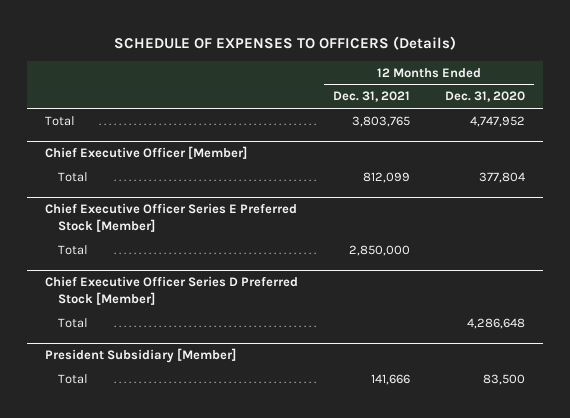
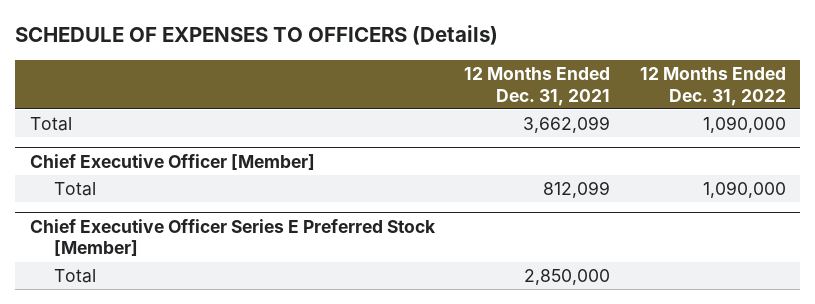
- | 12 Months Ended Dec. 31, 2021 | 12 Months Ended Dec. 31, 2020
+ | 12 Months Ended Dec. 31, 2021 | 12 Months Ended Dec. 31, 2022
- Total | 3,803,765 | 4,747,952
+ Total | 3,662,099 | 1,090,000
- Chief Executive Officer Series D Preferred Stock [Member]
- Total | | 4,286,648
- President Subsidiary [Member]
- Total | 141,666 | 83,500

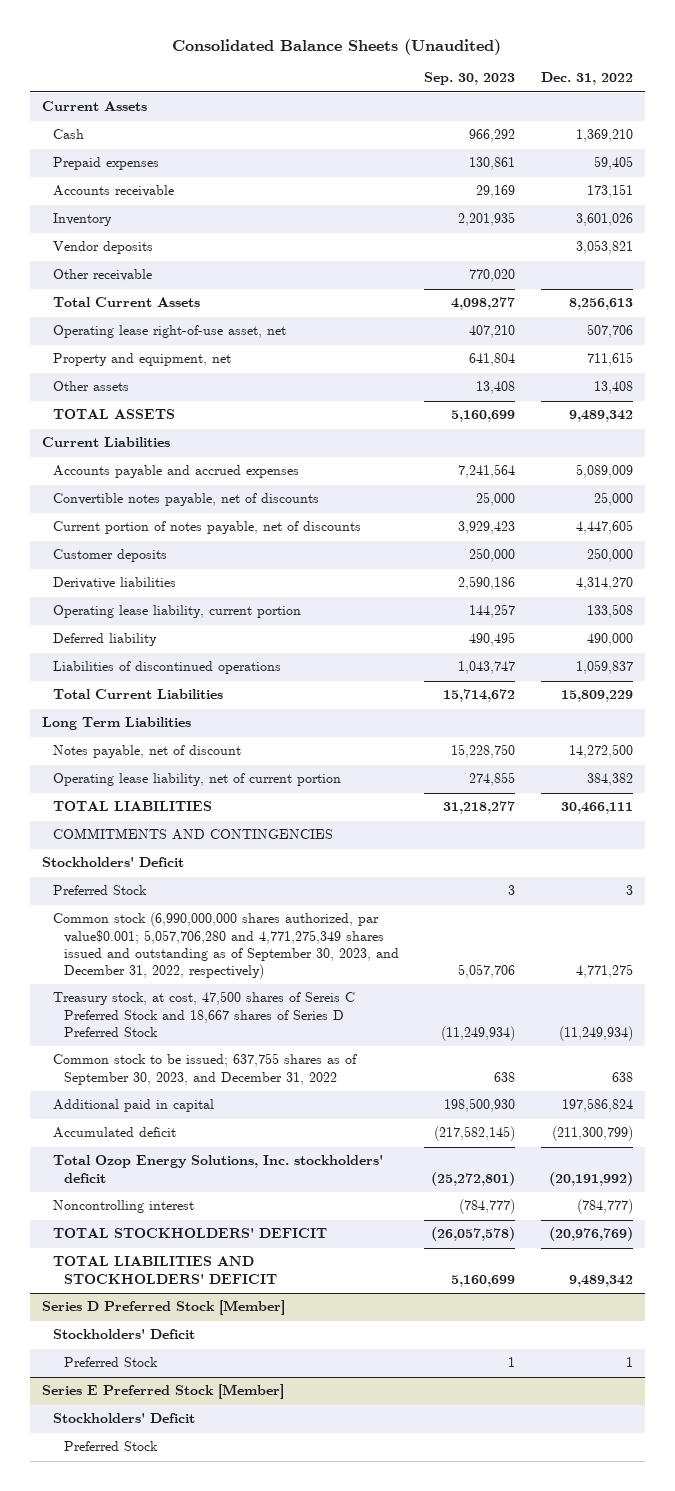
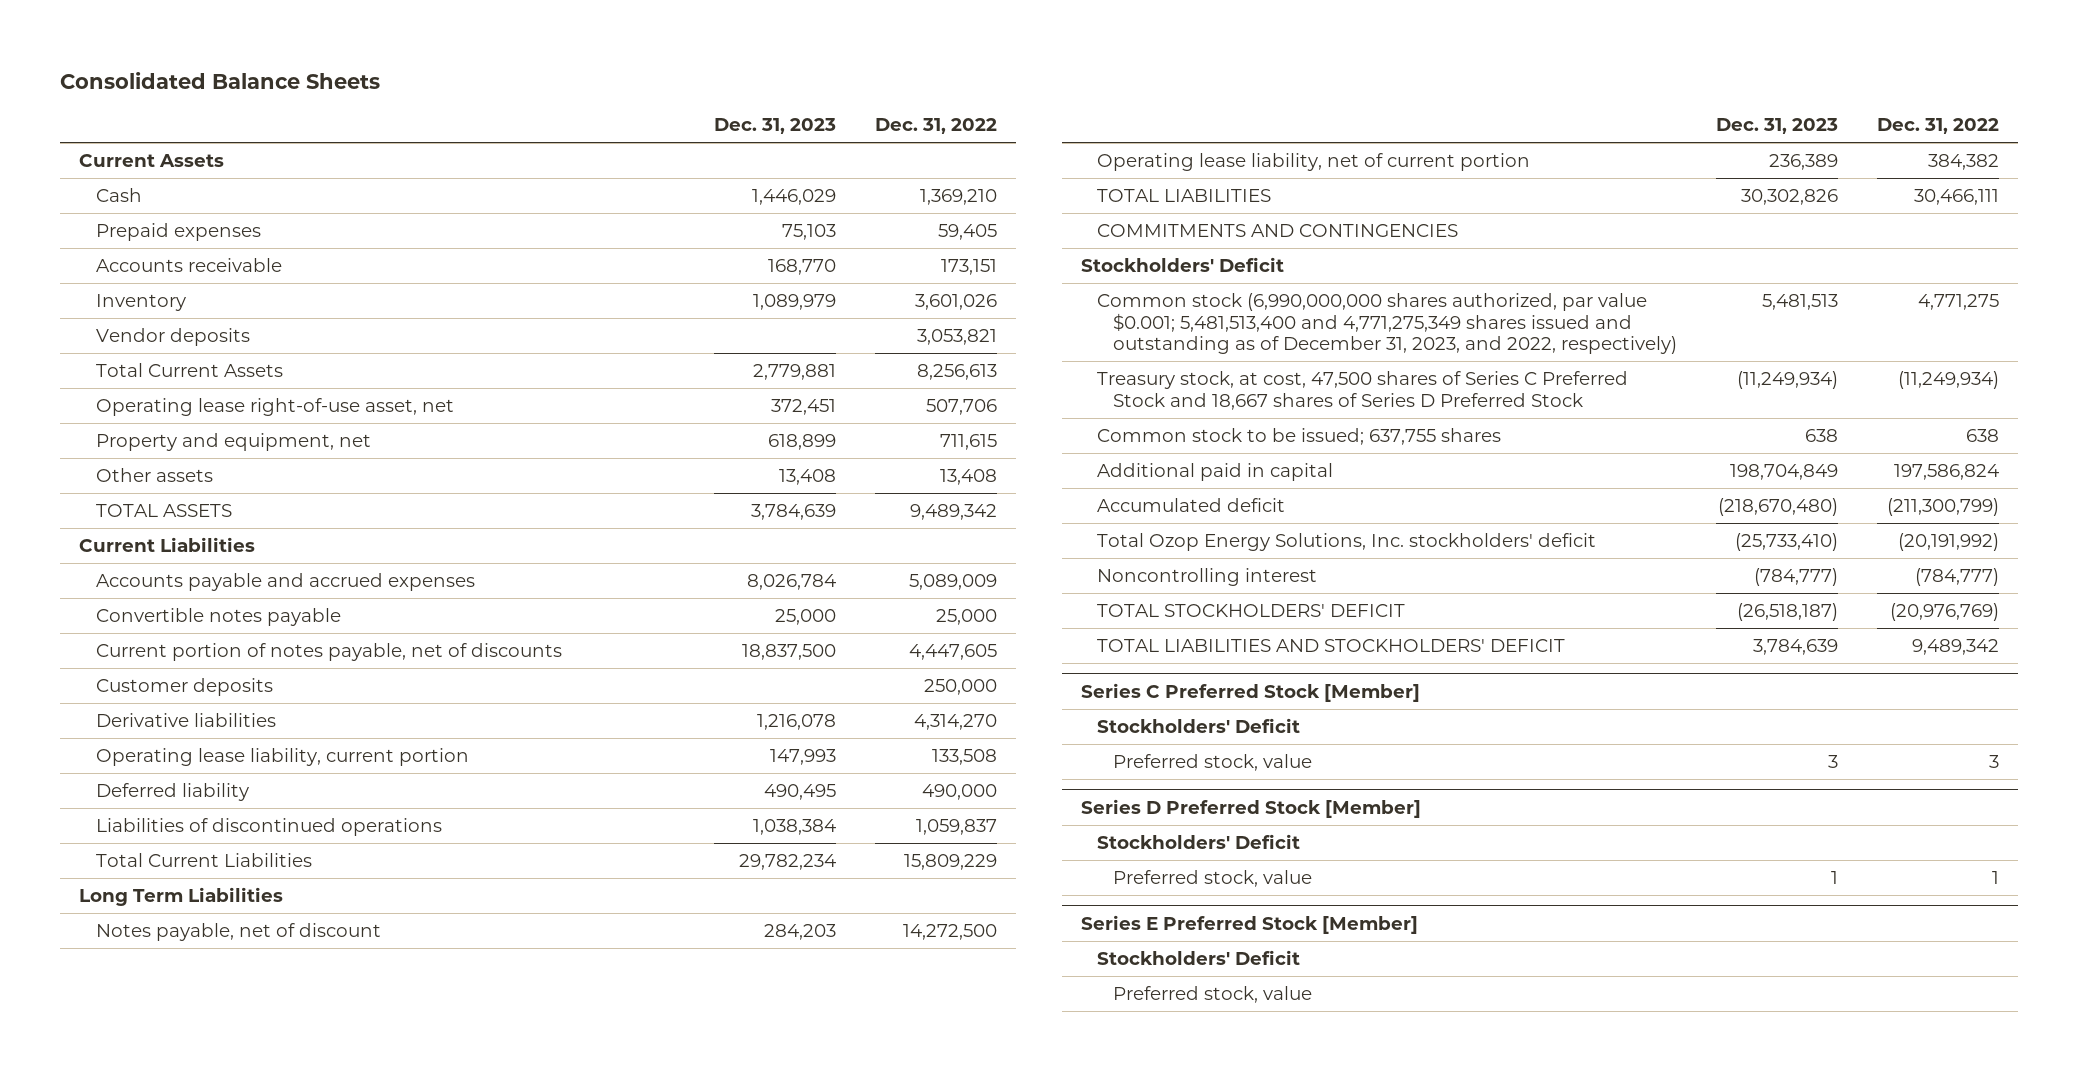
- Consolidated Balance Sheets (Unaudited)
+ Consolidated Balance Sheets
- | Sep. 30, 2023 | Dec. 31, 2022
+ | Dec. 31, 2023 | Dec. 31, 2022
- Other receivable | 770,020 |
- Convertible notes payable, net of discounts | 25,000 | 25,000
+ Convertible notes payable | 25,000 | 25,000
- Preferred Stock | 3 | 3
- Common stock (6,990,000,000 shares authorized, par value$0.001; 5,057,706,280 and 4,771,275,349 shares issued and outstanding as of September 30, 2023, and December 31, 2022, respectively) | 5,057,706 | 4,771,275
- Treasury stock, at cost, 47,500 shares of Sereis C Preferred Stock and 18,667 shares of Series D Preferred Stock | (11,249,934) | (11,249,934)
- Common stock to be issued; 637,755 shares as of September 30, 2023, and December 31, 2022 | 638 | 638
+ Common stock (6,990,000,000 shares authorized, par value $0.001; 5,481,513,400 and 4,771,275,349 shares issued and outstanding as of December 31, 2023, and 2022, respectively) | 5,481,513 | 4,771,275
+ Treasury stock, at cost, 47,500 shares of Series C Preferred Stock and 18,667 shares of Series D Preferred Stock | (11,249,934) | (11,249,934)
+ Common stock to be issued; 637,755 shares | 638 | 638
+ Series C Preferred Stock [Member]
+ Stockholders' Deficit
+ Preferred stock, value | 3 | 3
@ Series D Preferred Stock [Member]
- Preferred Stock | 1 | 1
+ Preferred stock, value | 1 | 1
@ Series E Preferred Stock [Member]
- Preferred Stock
+ Preferred stock, value

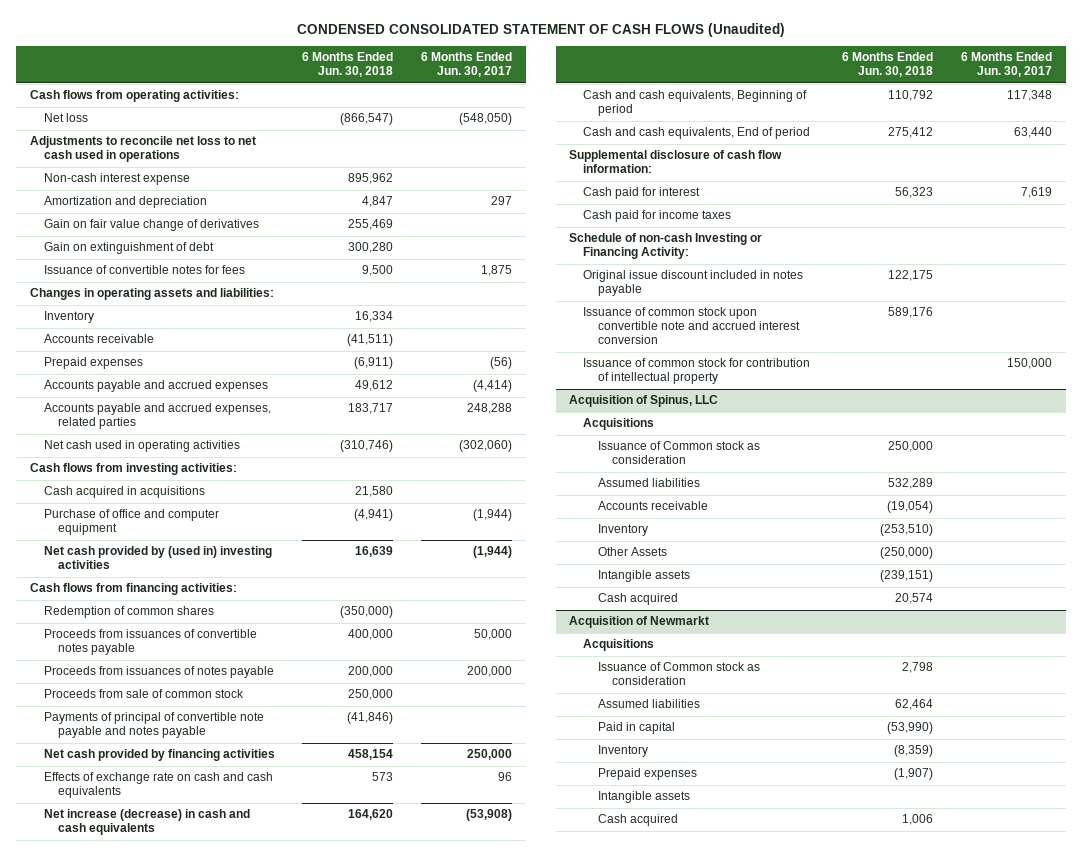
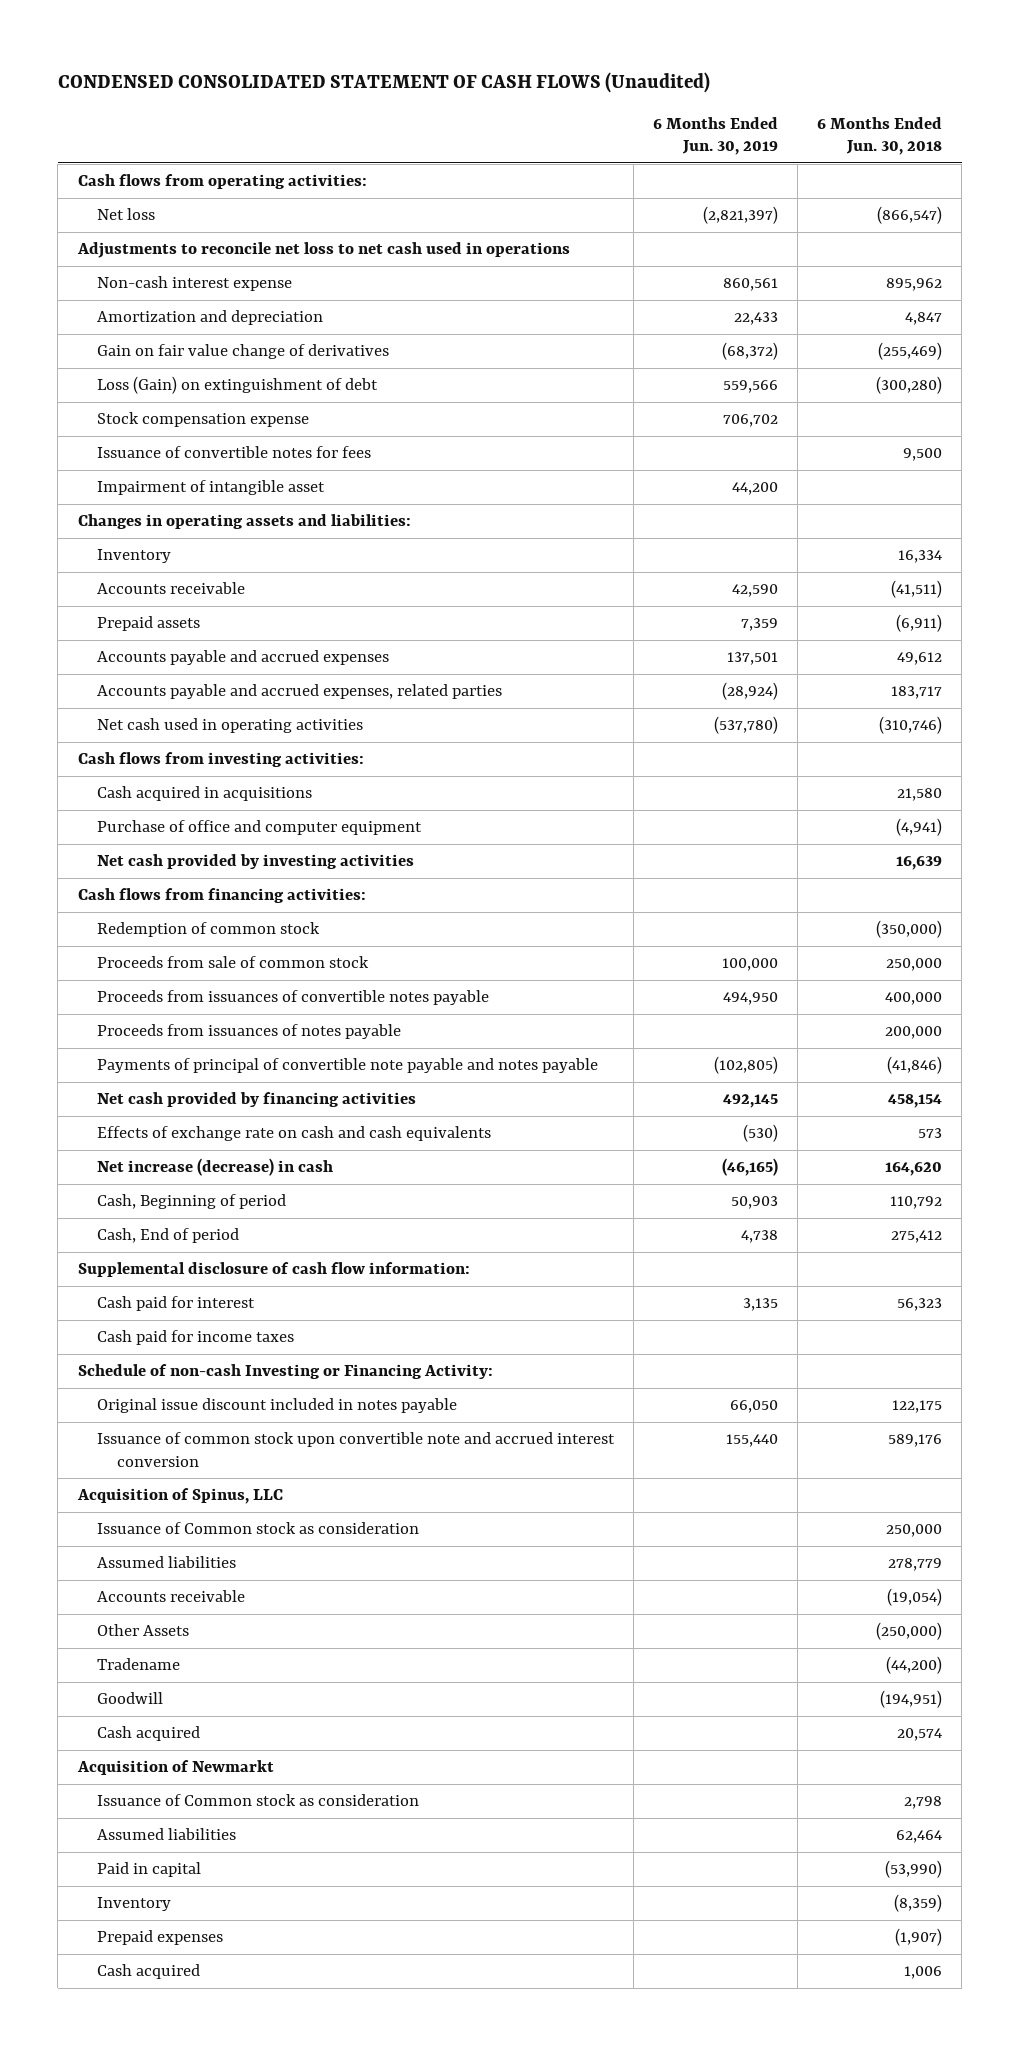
- | 6 Months Ended Jun. 30, 2018 | 6 Months Ended Jun. 30, 2017
+ | 6 Months Ended Jun. 30, 2019 | 6 Months Ended Jun. 30, 2018
- Gain on fair value change of derivatives | 255,469 |
- Gain on extinguishment of debt | 300,280 |
+ Gain on fair value change of derivatives | (68,372) | (255,469)
+ Loss (Gain) on extinguishment of debt | 559,566 | (300,280)
+ Stock compensation expense | 706,702 |
+ Impairment of intangible asset | 44,200 |
- Prepaid expenses | (6,911) | (56)
+ Prepaid assets | 7,359 | (6,911)
- Net cash provided by (used in) investing activities | 16,639 | (1,944)
+ Net cash provided by investing activities | | 16,639
- Redemption of common shares | (350,000) |
+ Redemption of common stock | | (350,000)
moved up: Proceeds from sale of common stock | 100,000 | 250,000
- Net increase (decrease) in cash and cash equivalents | 164,620 | (53,908)
- Cash and cash equivalents, Beginning of period | 110,792 | 117,348
- Cash and cash equivalents, End of period | 275,412 | 63,440
+ Net increase (decrease) in cash | (46,165) | 164,620
+ Cash, Beginning of period | 50,903 | 110,792
+ Cash, End of period | 4,738 | 275,412
- Issuance of common stock for contribution of intellectual property | | 150,000
- Acquisition of Spinus, LLC
- Acquisitions
+ Acquisition of Spinus, LLC
- Assumed liabilities | 532,289 |
+ Assumed liabilities | | 278,779
- Inventory | (253,510) |
- Intangible assets | (239,151) |
+ Tradename | | (44,200)
+ Goodwill | | (194,951)
- Acquisition of Newmarkt
- Acquisitions
+ Acquisition of Newmarkt
- Intangible assets

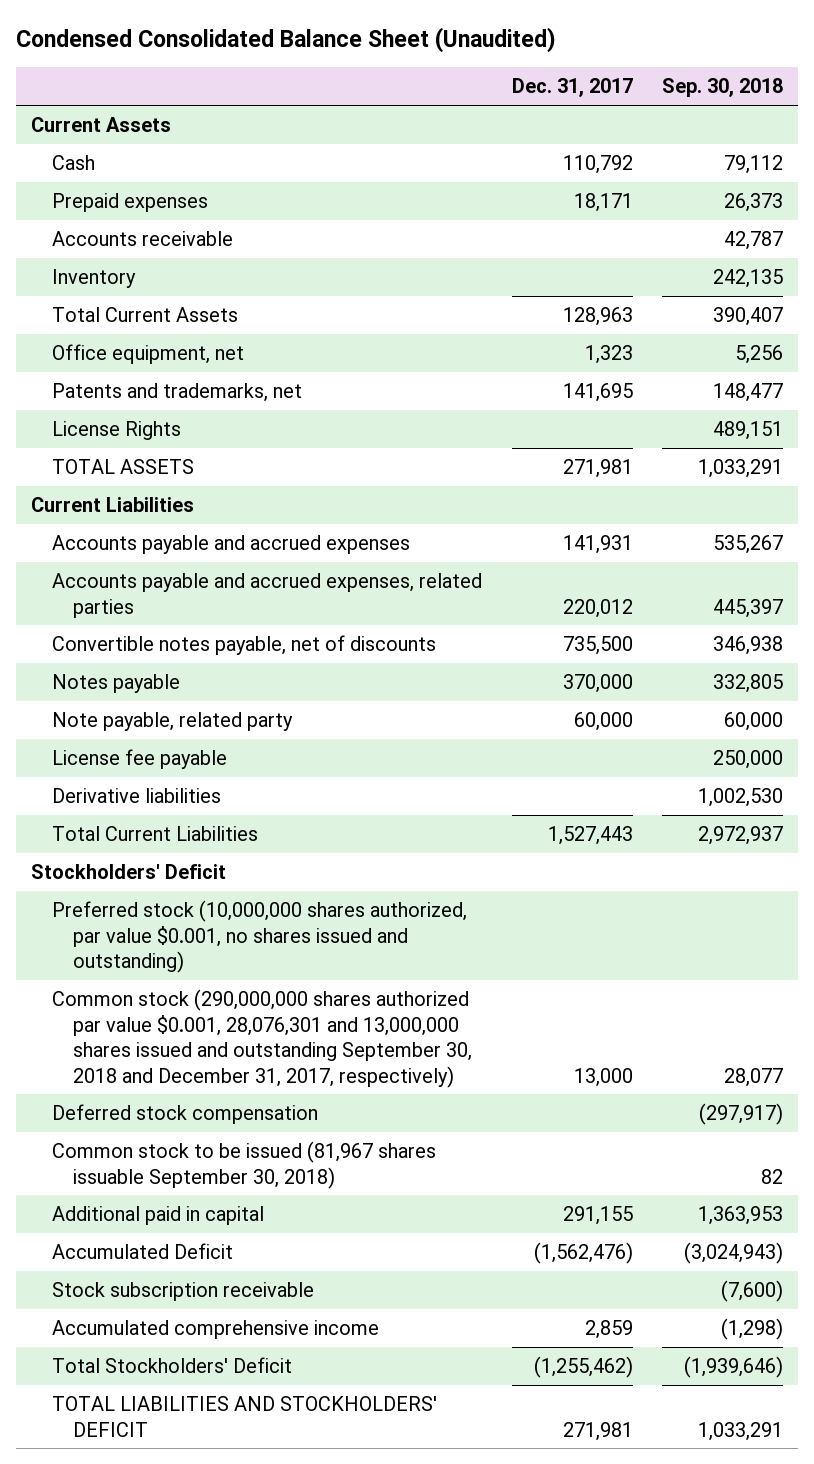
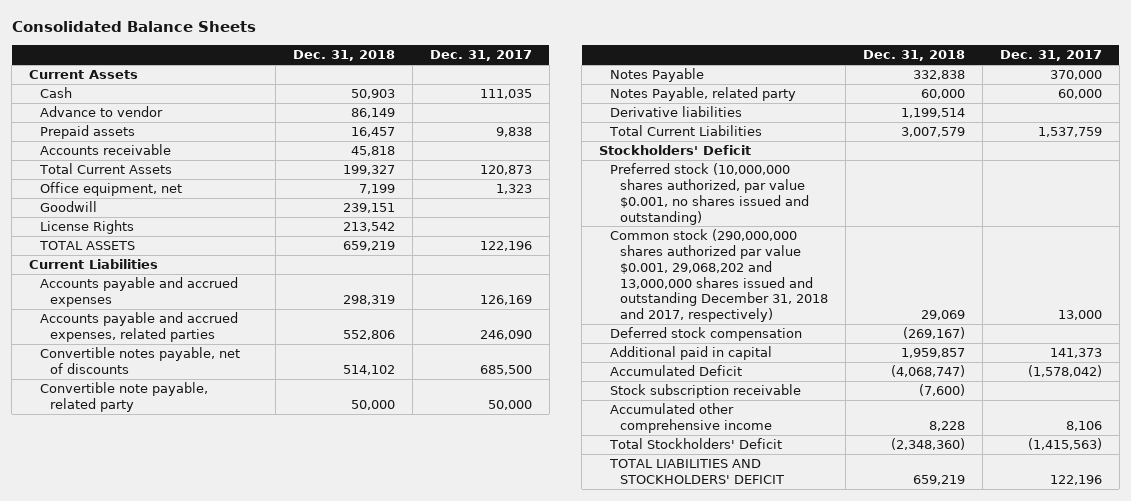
- Condensed Consolidated Balance Sheet (Unaudited)
+ Consolidated Balance Sheets
- | Dec. 31, 2017 | Sep. 30, 2018
+ | Dec. 31, 2018 | Dec. 31, 2017
- Cash | 110,792 | 79,112
- Prepaid expenses | 18,171 | 26,373
+ Cash | 50,903 | 111,035
+ Advance to vendor | 86,149 |
+ Prepaid assets | 16,457 | 9,838
- Inventory | | 242,135
- Total Current Assets | 128,963 | 390,407
+ Total Current Assets | 199,327 | 120,873
- Patents and trademarks, net | 141,695 | 148,477
+ Goodwill | 239,151 |
- TOTAL ASSETS | 271,981 | 1,033,291
+ TOTAL ASSETS | 659,219 | 122,196
- Accounts payable and accrued expenses | 141,931 | 535,267
- Accounts payable and accrued expenses, related parties | 220,012 | 445,397
- Convertible notes payable, net of discounts | 735,500 | 346,938
- Notes payable | 370,000 | 332,805
- Note payable, related party | 60,000 | 60,000
- License fee payable | | 250,000
+ Accounts payable and accrued expenses | 298,319 | 126,169
+ Accounts payable and accrued expenses, related parties | 552,806 | 246,090
+ Convertible notes payable, net of discounts | 514,102 | 685,500
+ Convertible note payable, related party | 50,000 | 50,000
+ Notes Payable | 332,838 | 370,000
+ Notes Payable, related party | 60,000 | 60,000
- Total Current Liabilities | 1,527,443 | 2,972,937
+ Total Current Liabilities | 3,007,579 | 1,537,759
- Common stock (290,000,000 shares authorized par value $0.001, 28,076,301 and 13,000,000 shares issued and outstanding September 30, 2018 and December 31, 2017, respectively) | 13,000 | 28,077
+ Common stock (290,000,000 shares authorized par value $0.001, 29,068,202 and 13,000,000 shares issued and outstanding December 31, 2018 and 2017, respectively) | 29,069 | 13,000
- Common stock to be issued (81,967 shares issuable September 30, 2018) | | 82
- Additional paid in capital | 291,155 | 1,363,953
- Accumulated Deficit | (1,562,476) | (3,024,943)
+ Additional paid in capital | 1,959,857 | 141,373
+ Accumulated Deficit | (4,068,747) | (1,578,042)
- Accumulated comprehensive income | 2,859 | (1,298)
- Total Stockholders' Deficit | (1,255,462) | (1,939,646)
- TOTAL LIABILITIES AND STOCKHOLDERS' DEFICIT | 271,981 | 1,033,291
+ Accumulated other comprehensive income | 8,228 | 8,106
+ Total Stockholders' Deficit | (2,348,360) | (1,415,563)
+ TOTAL LIABILITIES AND STOCKHOLDERS' DEFICIT | 659,219 | 122,196

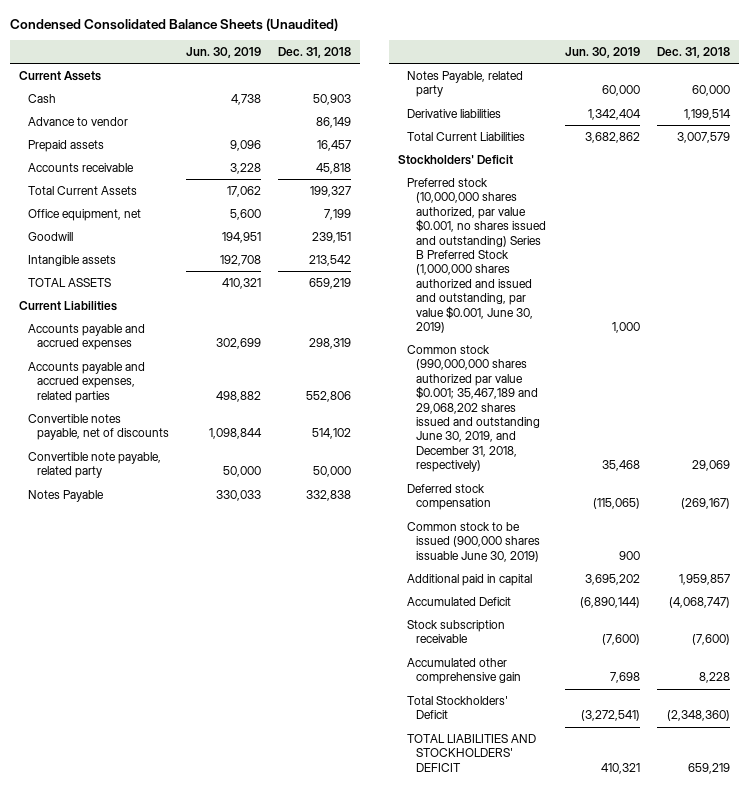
- Consolidated Balance Sheets
+ Condensed Consolidated Balance Sheets (Unaudited)
- | Dec. 31, 2018 | Dec. 31, 2017
+ | Jun. 30, 2019 | Dec. 31, 2018
- License Rights | 213,542 |
+ Intangible assets | 192,708 | 213,542
- Preferred stock (10,000,000 shares authorized, par value $0.001, no shares issued and outstanding)
- Common stock (290,000,000 shares authorized par value $0.001, 29,068,202 and 13,000,000 shares issued and outstanding December 31, 2018 and 2017, respectively) | 29,069 | 13,000
+ Preferred stock (10,000,000 shares authorized, par value $0.001, no shares issued and outstanding) Series B Preferred Stock (1,000,000 shares authorized and issued and outstanding, par value $0.001, June 30, 2019) | 1,000 |
+ Common stock (990,000,000 shares authorized par value $0.001; 35,467,189 and 29,068,202 shares issued and outstanding June 30, 2019, and December 31, 2018, respectively) | 35,468 | 29,069
+ Common stock to be issued (900,000 shares issuable June 30, 2019) | 900 |
- Accumulated other comprehensive income | 8,228 | 8,106
+ Accumulated other comprehensive gain | 7,698 | 8,228

